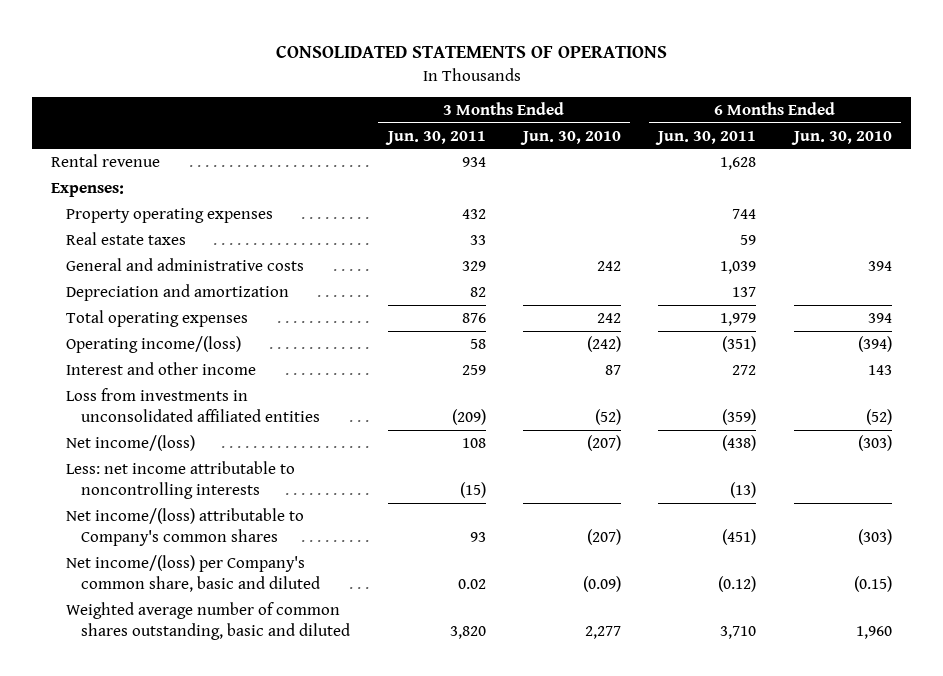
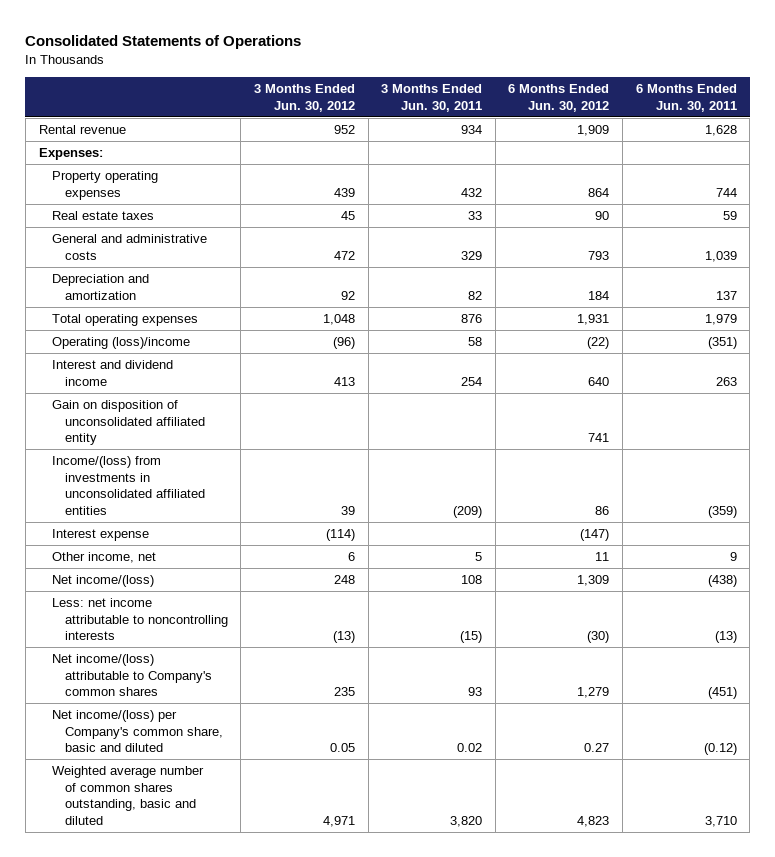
- CONSOLIDATED STATEMENTS OF OPERATIONS
+ Consolidated Statements of Operations
- | 3 Months Ended Jun. 30, 2011 | 3 Months Ended Jun. 30, 2010 | 6 Months Ended Jun. 30, 2011 | 6 Months Ended Jun. 30, 2010
+ | 3 Months Ended Jun. 30, 2012 | 3 Months Ended Jun. 30, 2011 | 6 Months Ended Jun. 30, 2012 | 6 Months Ended Jun. 30, 2011
- Operating income/(loss) | 58 | (242) | (351) | (394)
- Interest and other income | 259 | 87 | 272 | 143
- Loss from investments in unconsolidated affiliated entities | (209) | (52) | (359) | (52)
+ Operating (loss)/income | (96) | 58 | (22) | (351)
+ Interest and dividend income | 413 | 254 | 640 | 263
+ Gain on disposition of unconsolidated affiliated entity | | | 741 |
+ Income/(loss) from investments in unconsolidated affiliated entities | 39 | (209) | 86 | (359)
+ Interest expense | (114) | | (147) |
+ Other income, net | 6 | 5 | 11 | 9

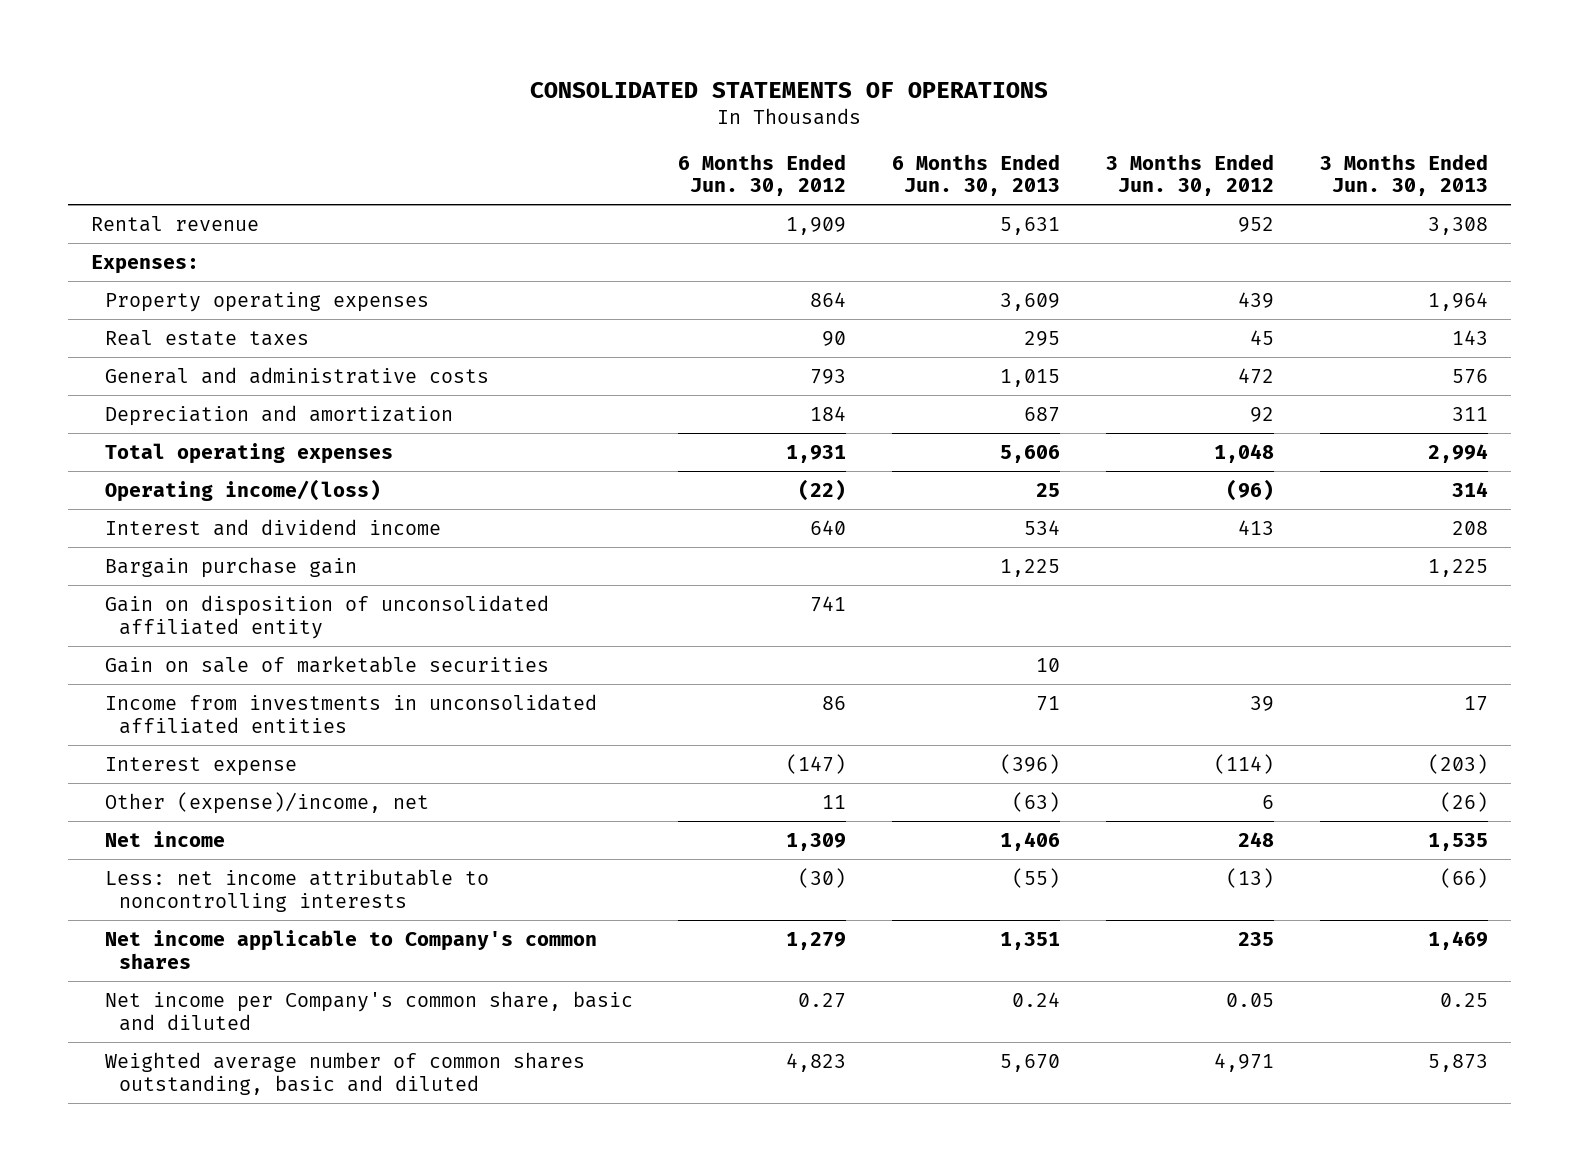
- Consolidated Statements of Operations
+ CONSOLIDATED STATEMENTS OF OPERATIONS
- | 3 Months Ended Jun. 30, 2012 | 3 Months Ended Jun. 30, 2011 | 6 Months Ended Jun. 30, 2012 | 6 Months Ended Jun. 30, 2011
+ | 6 Months Ended Jun. 30, 2012 | 6 Months Ended Jun. 30, 2013 | 3 Months Ended Jun. 30, 2012 | 3 Months Ended Jun. 30, 2013
- Operating (loss)/income | (96) | 58 | (22) | (351)
+ Operating income/(loss) | (22) | 25 | (96) | 314
+ Bargain purchase gain | | 1,225 | | 1,225
- Income/(loss) from investments in unconsolidated affiliated entities | 39 | (209) | 86 | (359)
+ Gain on sale of marketable securities | | 10 | |
+ Income from investments in unconsolidated affiliated entities | 86 | 71 | 39 | 17
- Other income, net | 6 | 5 | 11 | 9
- Net income/(loss) | 248 | 108 | 1,309 | (438)
+ Other (expense)/income, net | 11 | (63) | 6 | (26)
+ Net income | 1,309 | 1,406 | 248 | 1,535
- Net income/(loss) attributable to Company's common shares | 235 | 93 | 1,279 | (451)
- Net income/(loss) per Company's common share, basic and diluted | 0.05 | 0.02 | 0.27 | (0.12)
+ Net income applicable to Company's common shares | 1,279 | 1,351 | 235 | 1,469
+ Net income per Company's common share, basic and diluted | 0.27 | 0.24 | 0.05 | 0.25

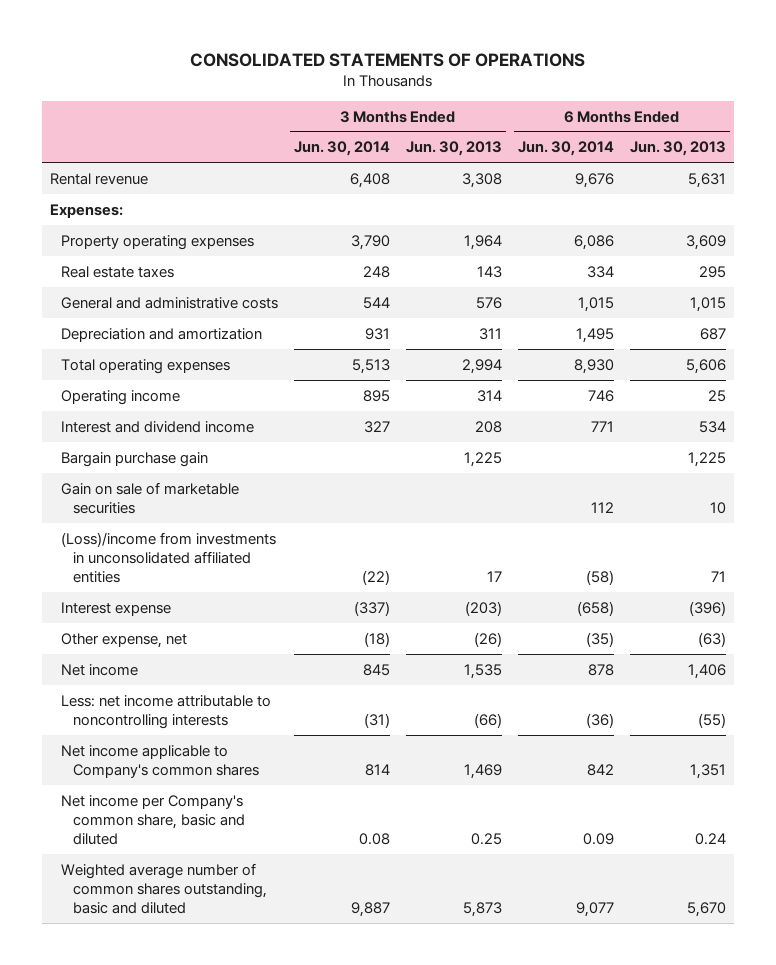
- | 6 Months Ended Jun. 30, 2012 | 6 Months Ended Jun. 30, 2013 | 3 Months Ended Jun. 30, 2012 | 3 Months Ended Jun. 30, 2013
+ | 3 Months Ended Jun. 30, 2014 | 3 Months Ended Jun. 30, 2013 | 6 Months Ended Jun. 30, 2014 | 6 Months Ended Jun. 30, 2013
- Operating income/(loss) | (22) | 25 | (96) | 314
+ Operating income | 895 | 314 | 746 | 25
- Gain on disposition of unconsolidated affiliated entity | 741 | | |
- Income from investments in unconsolidated affiliated entities | 86 | 71 | 39 | 17
+ (Loss)/income from investments in unconsolidated affiliated entities | (22) | 17 | (58) | 71
- Other (expense)/income, net | 11 | (63) | 6 | (26)
+ Other expense, net | (18) | (26) | (35) | (63)

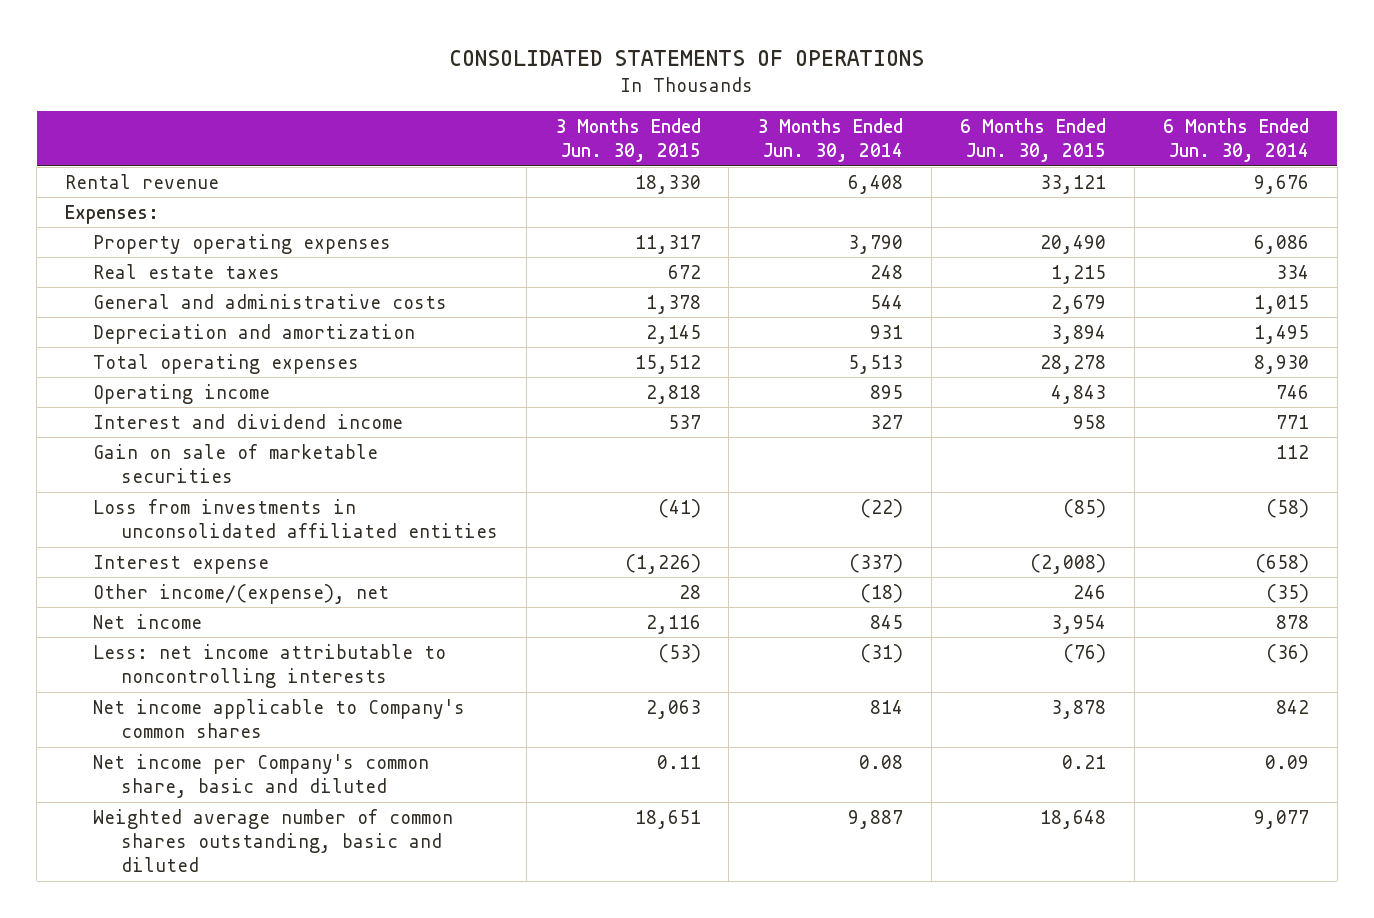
- | 3 Months Ended Jun. 30, 2014 | 3 Months Ended Jun. 30, 2013 | 6 Months Ended Jun. 30, 2014 | 6 Months Ended Jun. 30, 2013
+ | 3 Months Ended Jun. 30, 2015 | 3 Months Ended Jun. 30, 2014 | 6 Months Ended Jun. 30, 2015 | 6 Months Ended Jun. 30, 2014
- Bargain purchase gain | | 1,225 | | 1,225
- (Loss)/income from investments in unconsolidated affiliated entities | (22) | 17 | (58) | 71
+ Loss from investments in unconsolidated affiliated entities | (41) | (22) | (85) | (58)
- Other expense, net | (18) | (26) | (35) | (63)
+ Other income/(expense), net | 28 | (18) | 246 | (35)

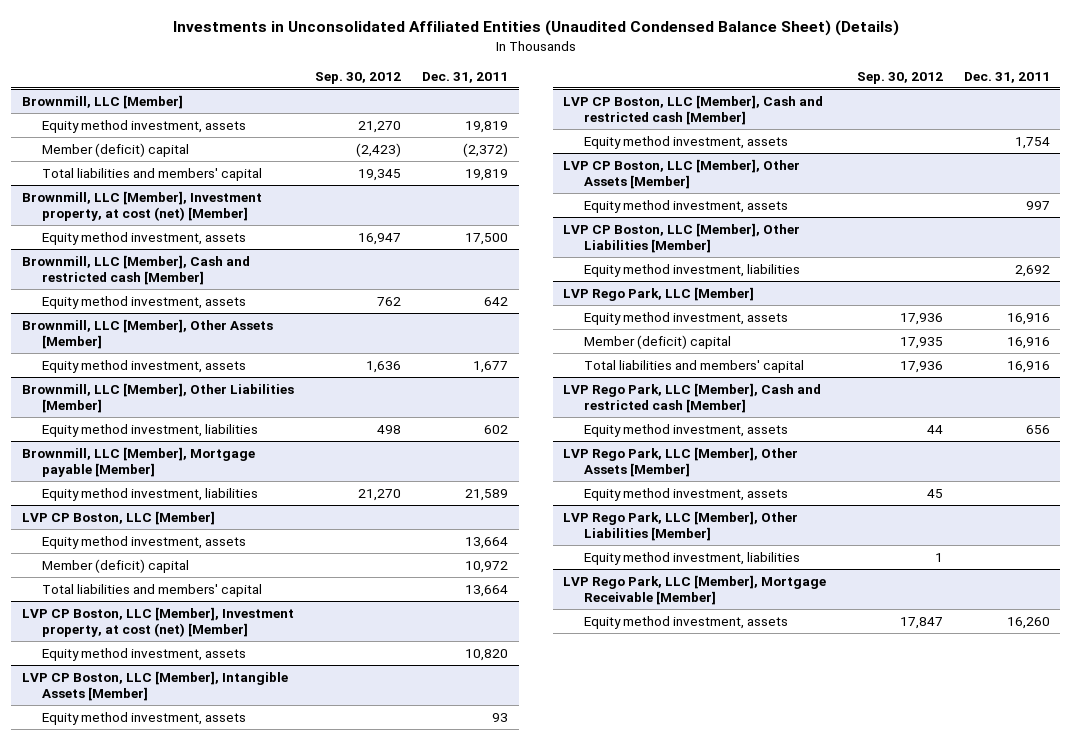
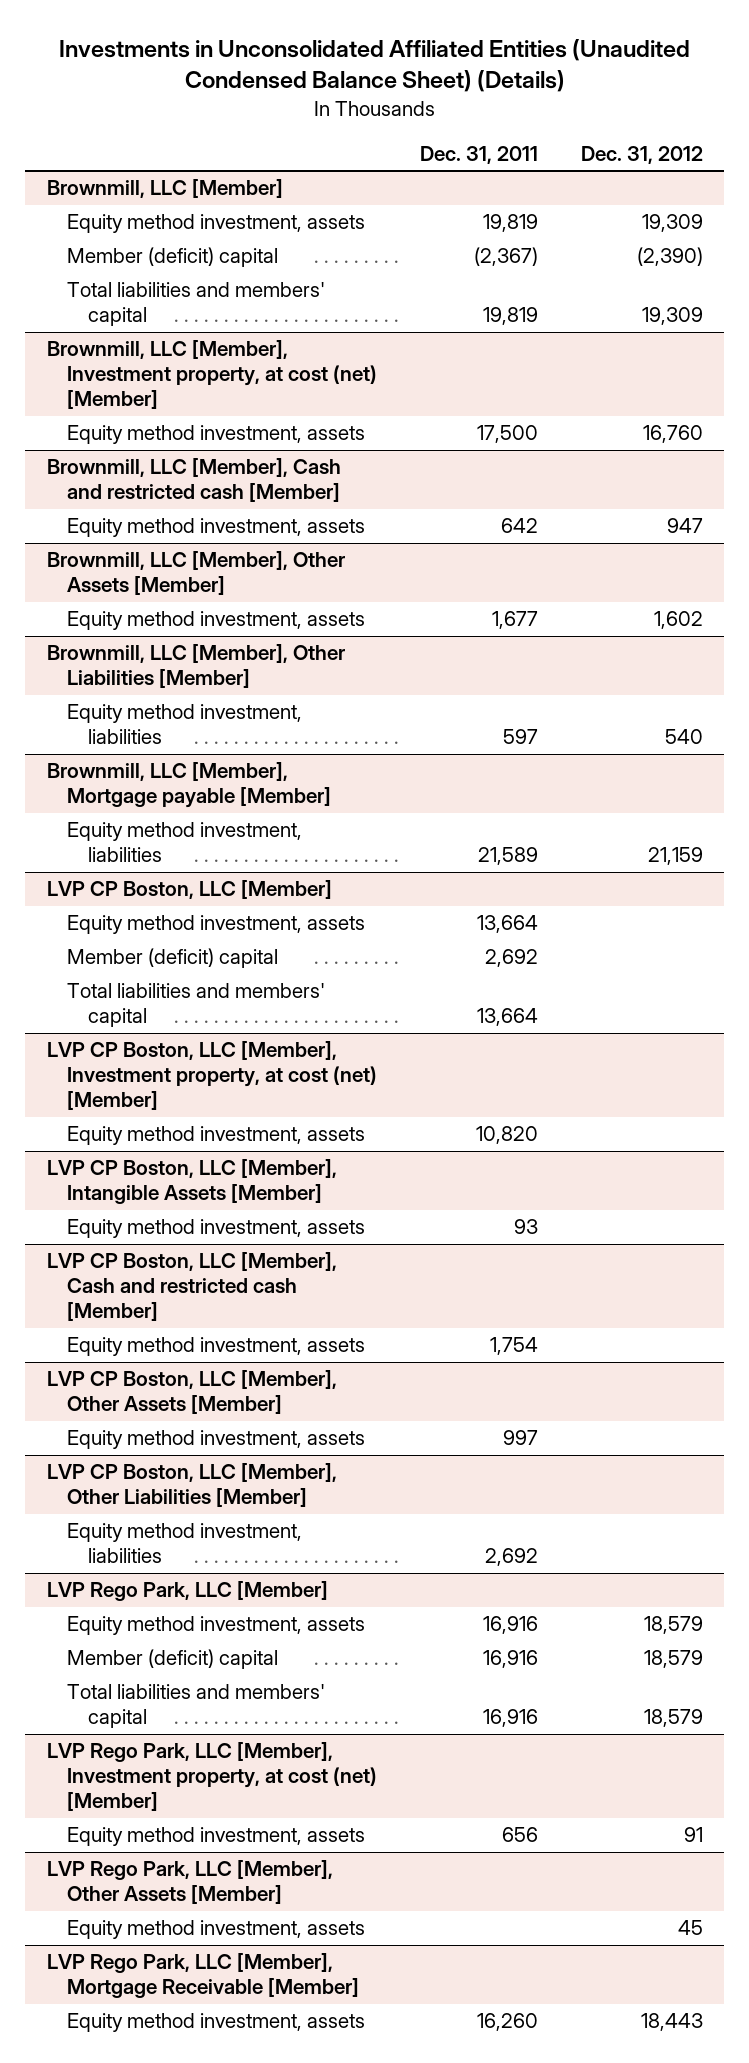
- | Sep. 30, 2012 | Dec. 31, 2011
+ | Dec. 31, 2011 | Dec. 31, 2012
@ Brownmill, LLC [Member]
- Member (deficit) capital | (2,423) | (2,372)
+ Member (deficit) capital | (2,367) | (2,390)
@ Brownmill, LLC [Member], Other Liabilities [Member]
- Equity method investment, liabilities | 498 | 602
+ Equity method investment, liabilities | 597 | 540
@ LVP CP Boston, LLC [Member]
- Member (deficit) capital | | 10,972
+ Member (deficit) capital | 2,692 |
- LVP Rego Park, LLC [Member], Cash and restricted cash [Member]
+ LVP Rego Park, LLC [Member], Investment property, at cost (net) [Member]
- LVP Rego Park, LLC [Member], Other Liabilities [Member]
- Equity method investment, liabilities | 1 |

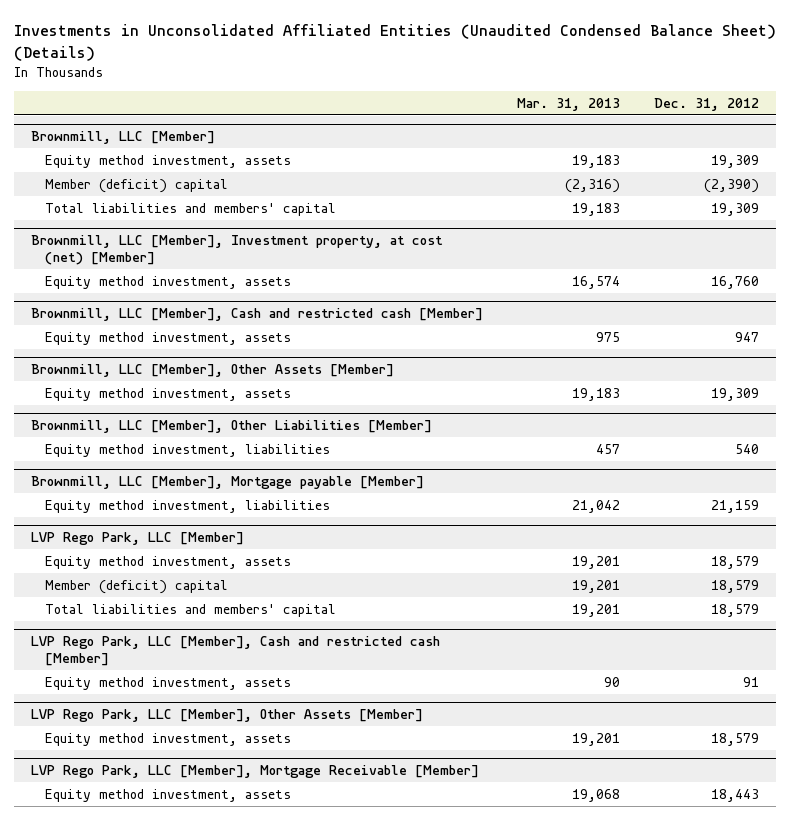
- | Dec. 31, 2011 | Dec. 31, 2012
+ | Mar. 31, 2013 | Dec. 31, 2012
@ Brownmill, LLC [Member], Other Assets [Member]
- Equity method investment, assets | 1,677 | 1,602
+ Equity method investment, assets | 19,183 | 19,309
- LVP CP Boston, LLC [Member]
- Equity method investment, assets | 13,664 |
- Member (deficit) capital | 2,692 |
- Total liabilities and members' capital | 13,664 |
- LVP CP Boston, LLC [Member], Investment property, at cost (net) [Member]
- Equity method investment, assets | 10,820 |
- LVP CP Boston, LLC [Member], Intangible Assets [Member]
- Equity method investment, assets | 93 |
- LVP CP Boston, LLC [Member], Cash and restricted cash [Member]
- Equity method investment, assets | 1,754 |
- LVP CP Boston, LLC [Member], Other Assets [Member]
- Equity method investment, assets | 997 |
- LVP CP Boston, LLC [Member], Other Liabilities [Member]
- Equity method investment, liabilities | 2,692 |
- LVP Rego Park, LLC [Member], Investment property, at cost (net) [Member]
+ LVP Rego Park, LLC [Member], Cash and restricted cash [Member]
@ LVP Rego Park, LLC [Member], Other Assets [Member]
- Equity method investment, assets | | 45
+ Equity method investment, assets | 19,201 | 18,579

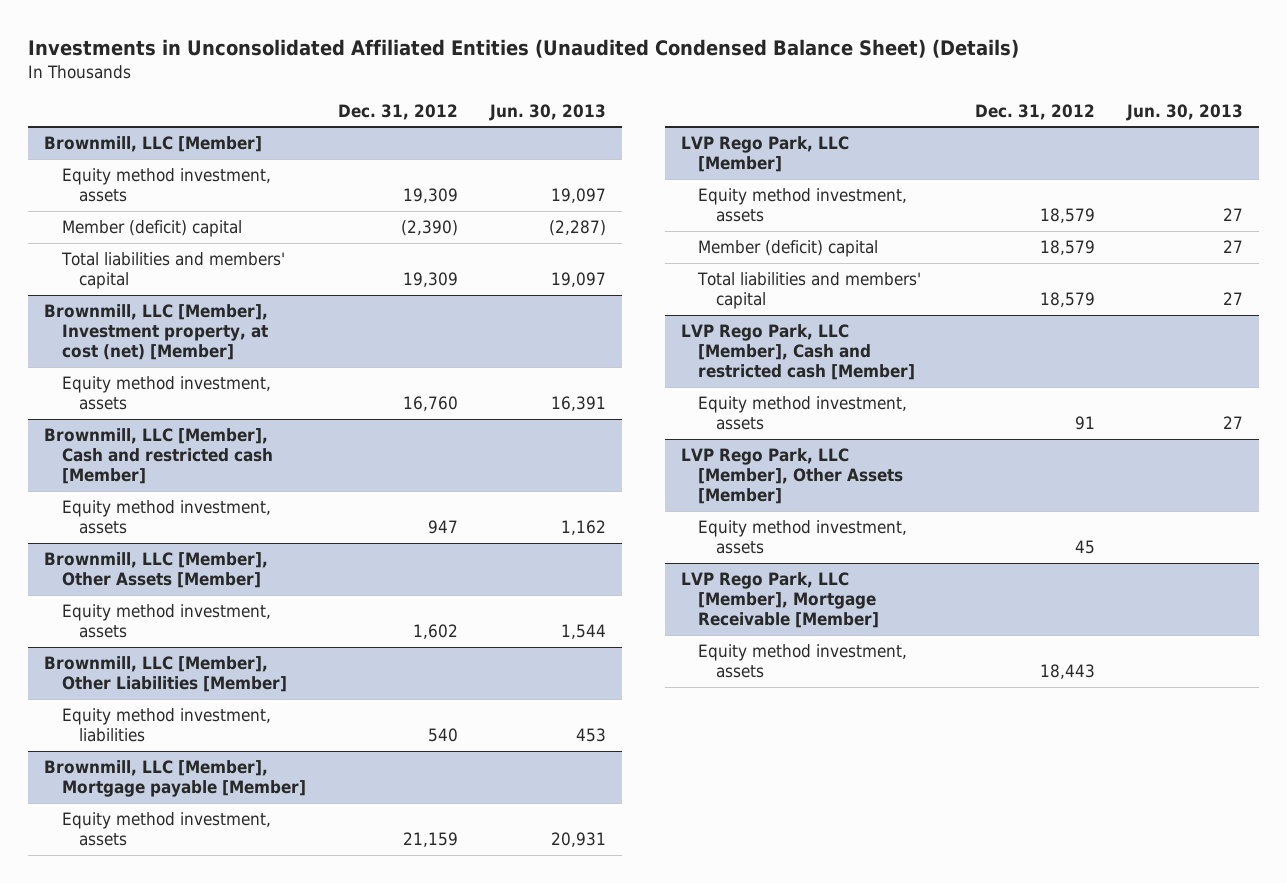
- | Mar. 31, 2013 | Dec. 31, 2012
+ | Dec. 31, 2012 | Jun. 30, 2013
@ Brownmill, LLC [Member], Other Assets [Member]
- Equity method investment, assets | 19,183 | 19,309
+ Equity method investment, assets | 1,602 | 1,544
@ Brownmill, LLC [Member], Mortgage payable [Member]
- Equity method investment, liabilities | 21,042 | 21,159
+ Equity method investment, assets | 21,159 | 20,931
@ LVP Rego Park, LLC [Member], Other Assets [Member]
- Equity method investment, assets | 19,201 | 18,579
+ Equity method investment, assets | 45 |

